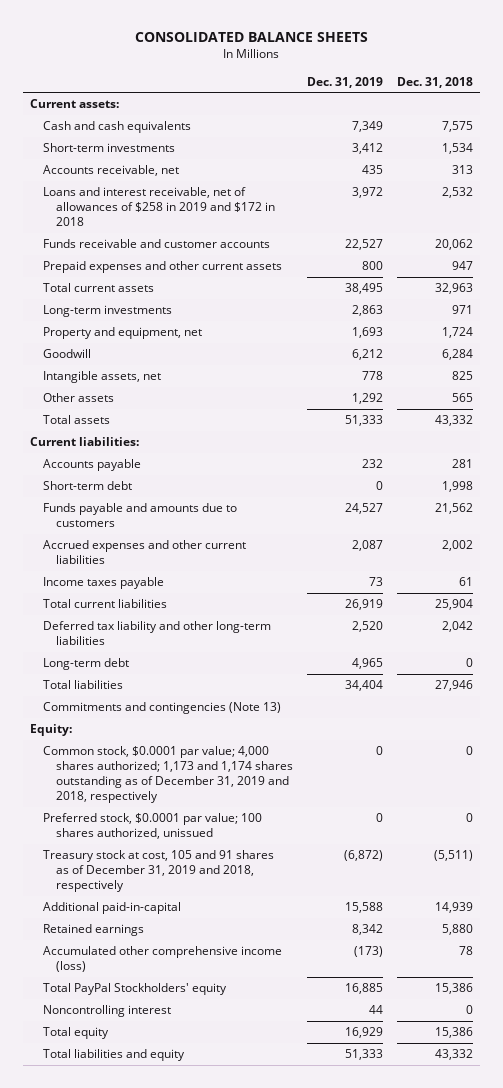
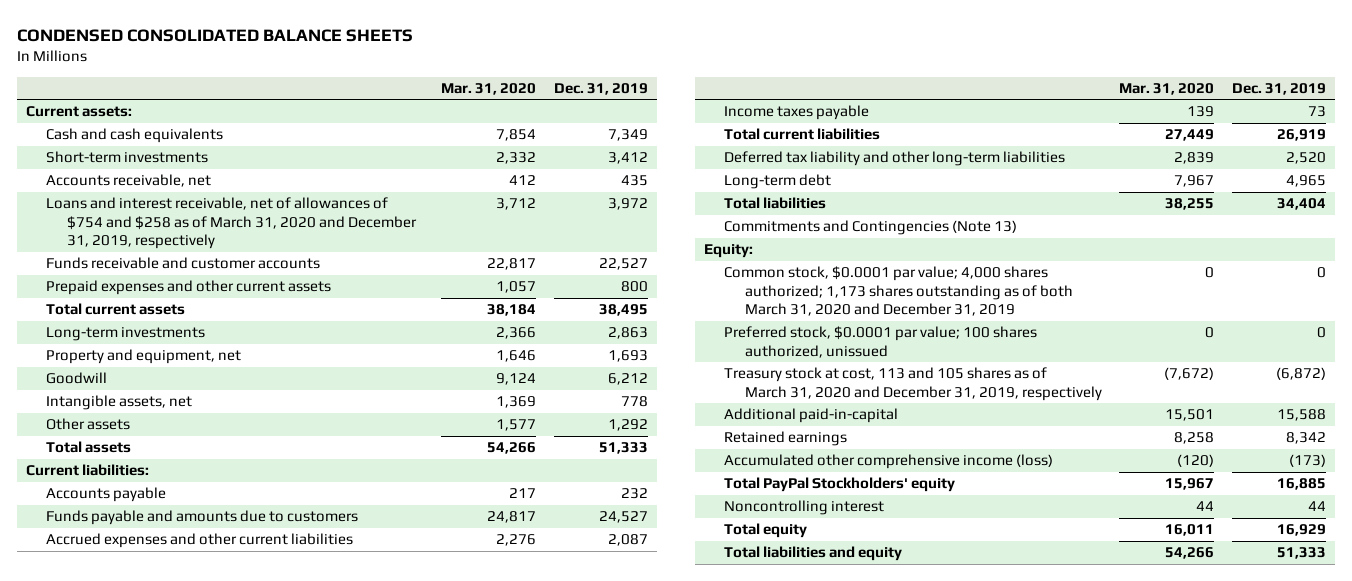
- CONSOLIDATED BALANCE SHEETS
+ CONDENSED CONSOLIDATED BALANCE SHEETS
- | Dec. 31, 2019 | Dec. 31, 2018
+ | Mar. 31, 2020 | Dec. 31, 2019
- Loans and interest receivable, net of allowances of $258 in 2019 and $172 in 2018 | 3,972 | 2,532
+ Loans and interest receivable, net of allowances of $754 and $258 as of March 31, 2020 and December 31, 2019, respectively | 3,712 | 3,972
- Short-term debt | 0 | 1,998
- Commitments and contingencies (Note 13)
+ Commitments and Contingencies (Note 13)
- Common stock, $0.0001 par value; 4,000 shares authorized; 1,173 and 1,174 shares outstanding as of December 31, 2019 and 2018, respectively | 0 | 0
+ Common stock, $0.0001 par value; 4,000 shares authorized; 1,173 shares outstanding as of both March 31, 2020 and December 31, 2019 | 0 | 0
- Treasury stock at cost, 105 and 91 shares as of December 31, 2019 and 2018, respectively | (6,872) | (5,511)
+ Treasury stock at cost, 113 and 105 shares as of March 31, 2020 and December 31, 2019, respectively | (7,672) | (6,872)

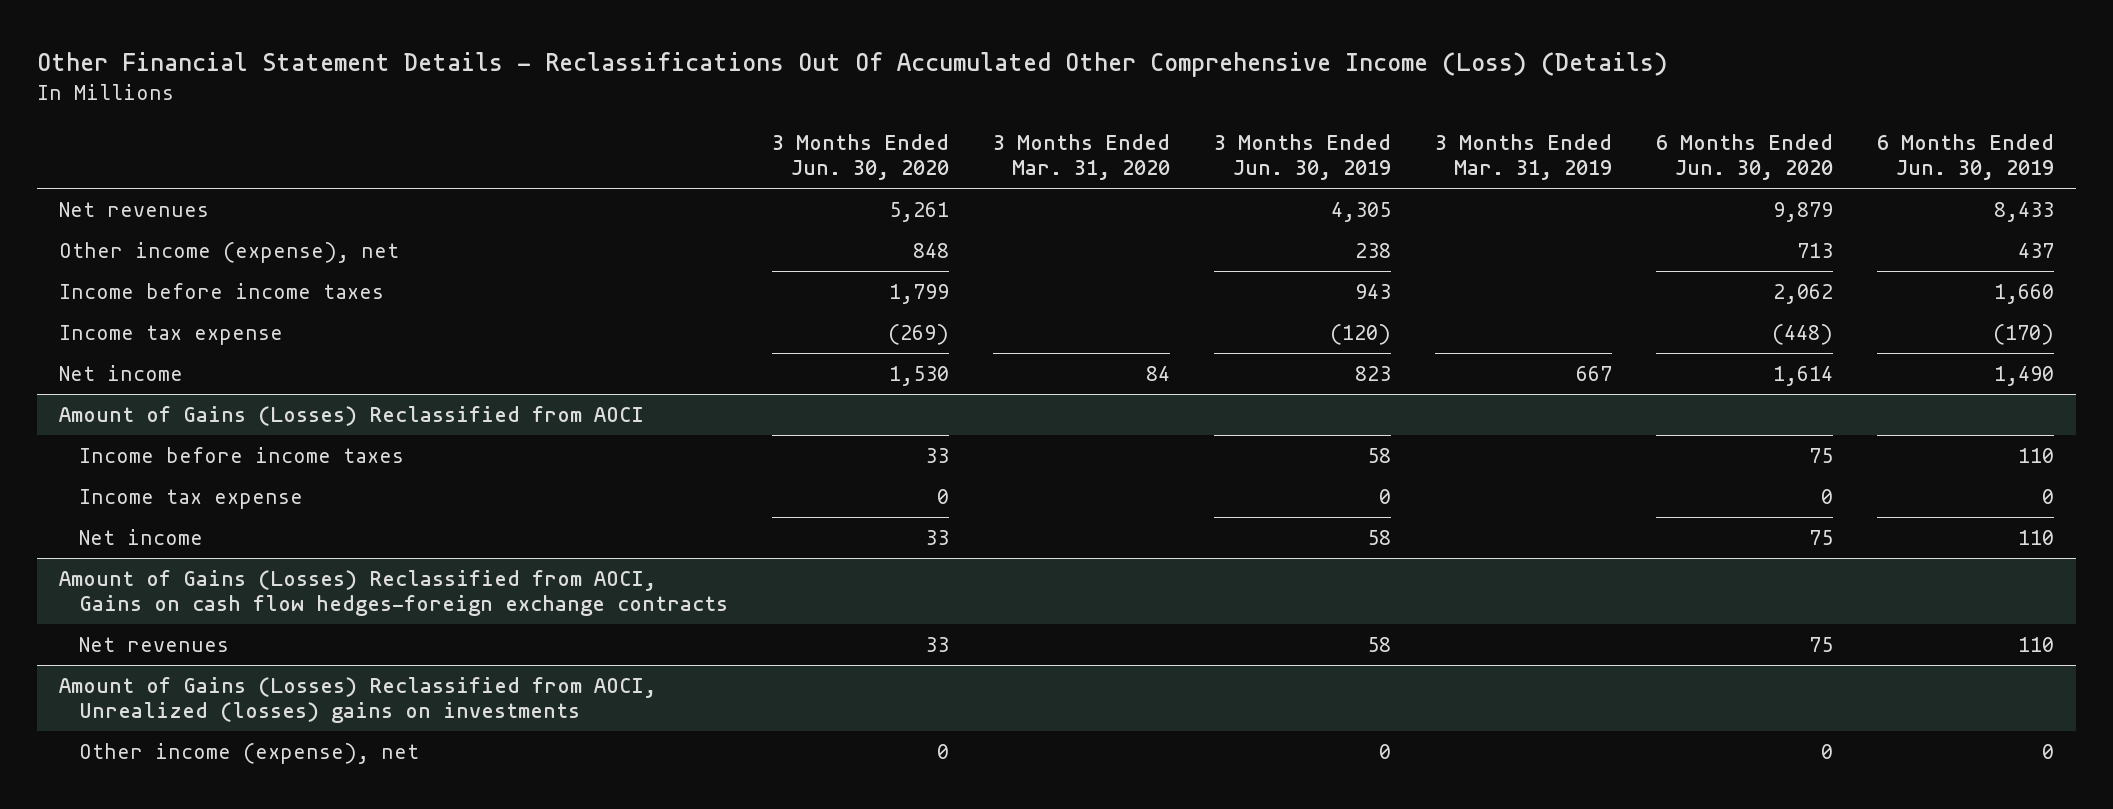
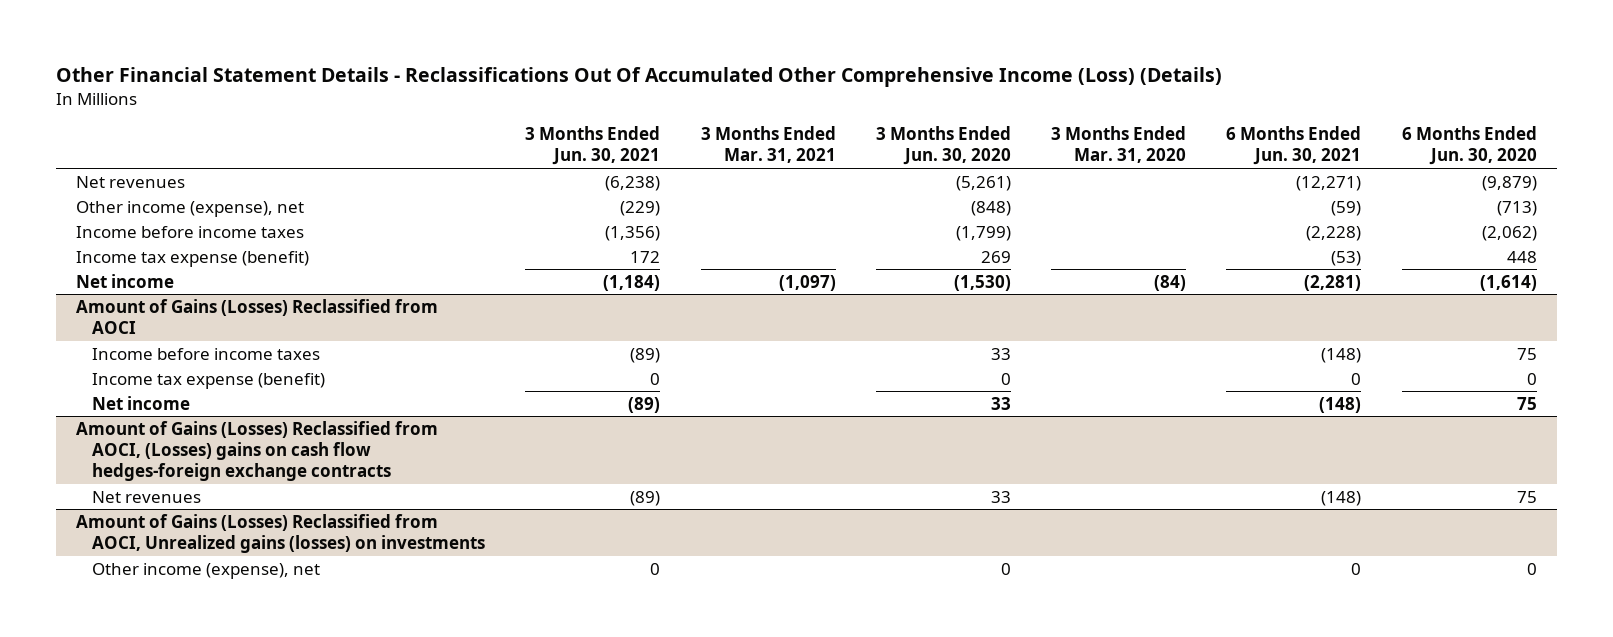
- | 3 Months Ended Jun. 30, 2020 | 3 Months Ended Mar. 31, 2020 | 3 Months Ended Jun. 30, 2019 | 3 Months Ended Mar. 31, 2019 | 6 Months Ended Jun. 30, 2020 | 6 Months Ended Jun. 30, 2019
+ | 3 Months Ended Jun. 30, 2021 | 3 Months Ended Mar. 31, 2021 | 3 Months Ended Jun. 30, 2020 | 3 Months Ended Mar. 31, 2020 | 6 Months Ended Jun. 30, 2021 | 6 Months Ended Jun. 30, 2020
- Net revenues | 5,261 | | 4,305 | | 9,879 | 8,433
- Other income (expense), net | 848 | | 238 | | 713 | 437
- Income before income taxes | 1,799 | | 943 | | 2,062 | 1,660
- Income tax expense | (269) | | (120) | | (448) | (170)
- Net income | 1,530 | 84 | 823 | 667 | 1,614 | 1,490
+ Net revenues | (6,238) | | (5,261) | | (12,271) | (9,879)
+ Other income (expense), net | (229) | | (848) | | (59) | (713)
+ Income before income taxes | (1,356) | | (1,799) | | (2,228) | (2,062)
+ Income tax expense (benefit) | 172 | | 269 | | (53) | 448
+ Net income | (1,184) | (1,097) | (1,530) | (84) | (2,281) | (1,614)
@ Amount of Gains (Losses) Reclassified from AOCI
- Income tax expense | 0 | | 0 | | 0 | 0
+ Income tax expense (benefit) | 0 | | 0 | | 0 | 0
- Amount of Gains (Losses) Reclassified from AOCI, Gains on cash flow hedges-foreign exchange contracts
+ Amount of Gains (Losses) Reclassified from AOCI, (Losses) gains on cash flow hedges-foreign exchange contracts
- Amount of Gains (Losses) Reclassified from AOCI, Unrealized (losses) gains on investments
+ Amount of Gains (Losses) Reclassified from AOCI, Unrealized gains (losses) on investments

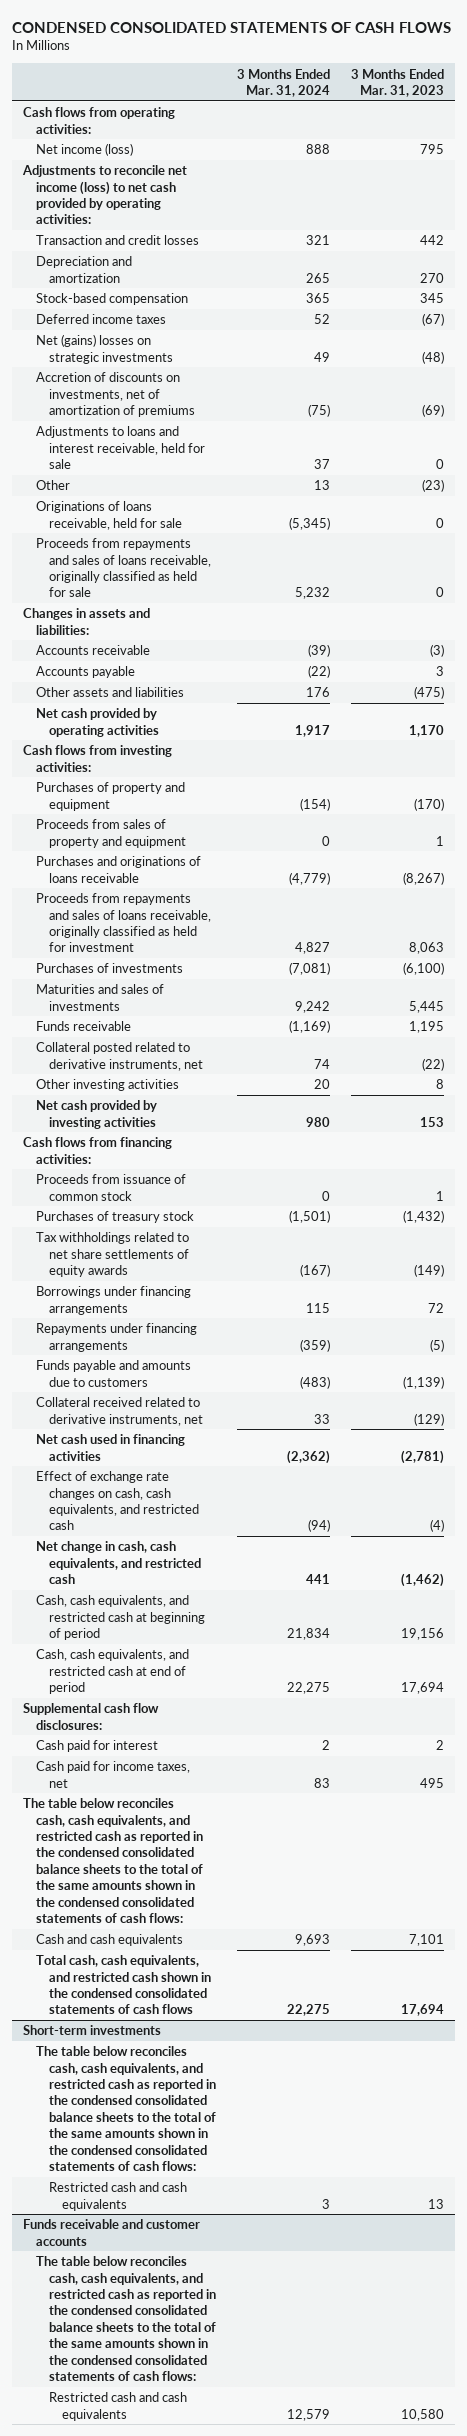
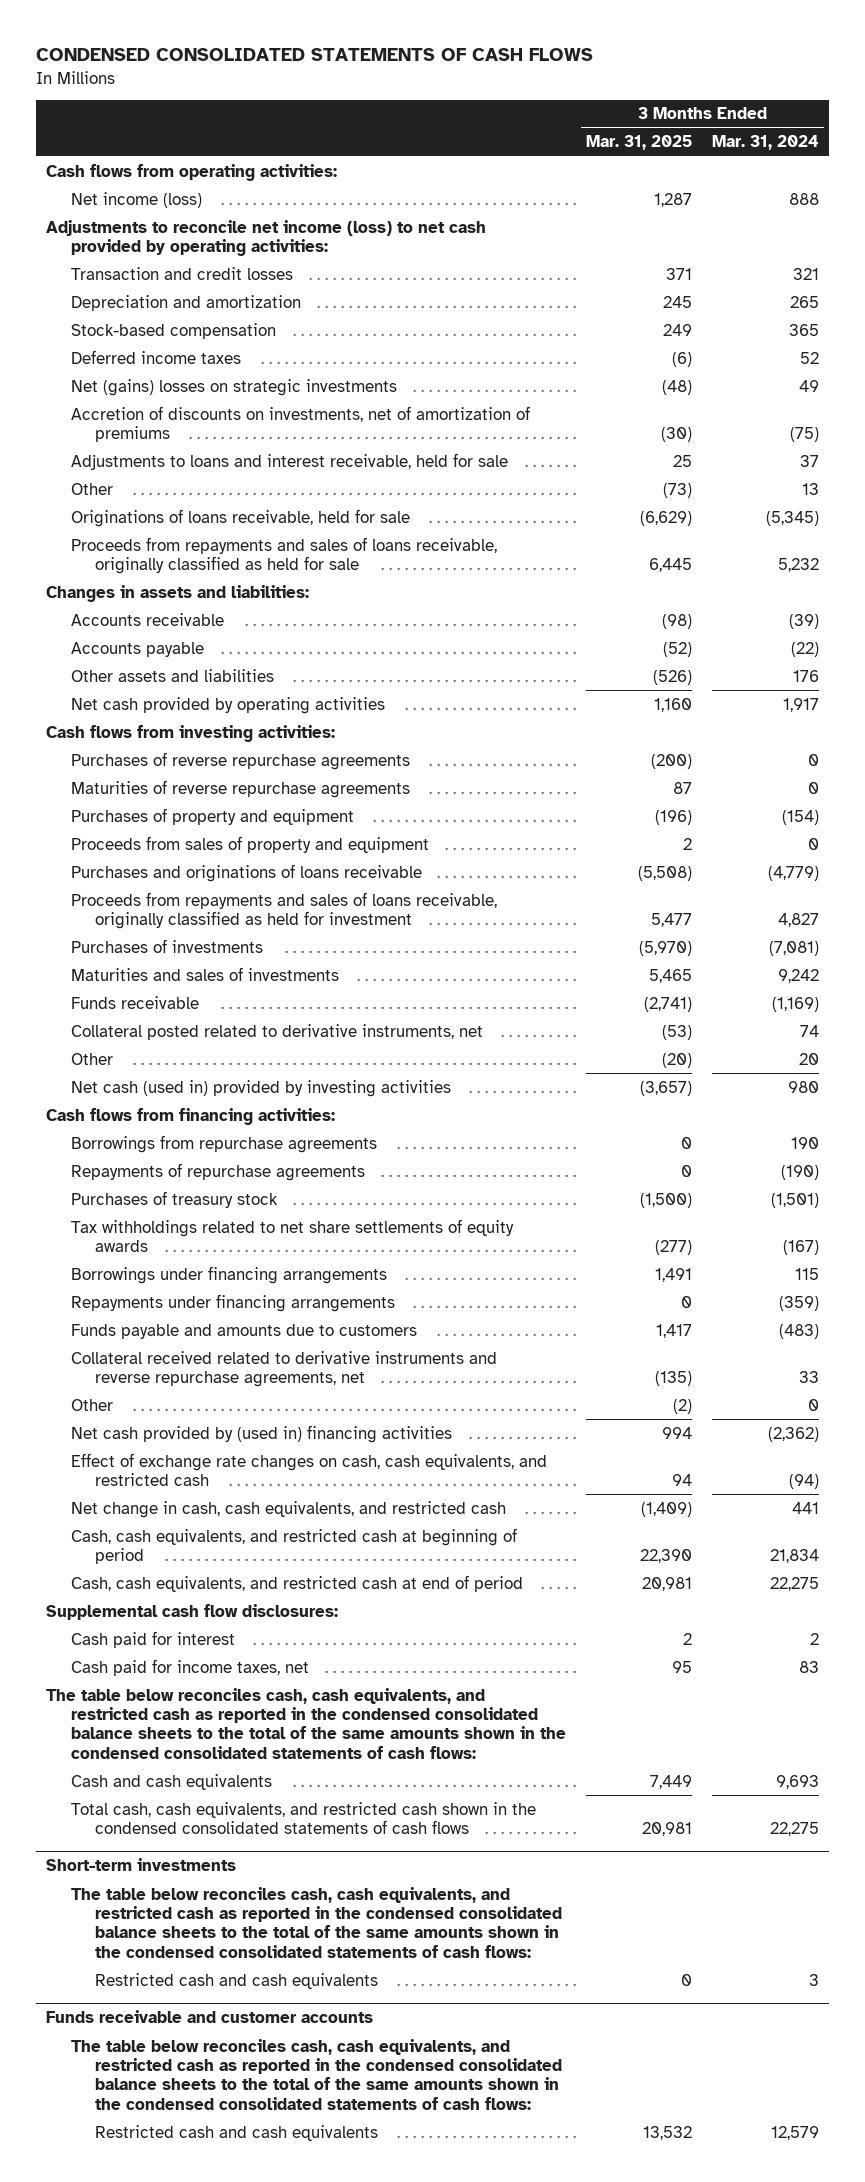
- | 3 Months Ended Mar. 31, 2024 | 3 Months Ended Mar. 31, 2023
+ | 3 Months Ended Mar. 31, 2025 | 3 Months Ended Mar. 31, 2024
+ Purchases of reverse repurchase agreements | (200) | 0
+ Maturities of reverse repurchase agreements | 87 | 0
- Other investing activities | 20 | 8
- Net cash provided by investing activities | 980 | 153
+ Other | (20) | 20
+ Net cash (used in) provided by investing activities | (3,657) | 980
- Proceeds from issuance of common stock | 0 | 1
+ Borrowings from repurchase agreements | 0 | 190
+ Repayments of repurchase agreements | 0 | (190)
- Collateral received related to derivative instruments, net | 33 | (129)
- Net cash used in financing activities | (2,362) | (2,781)
+ Collateral received related to derivative instruments and reverse repurchase agreements, net | (135) | 33
+ Other | (2) | 0
+ Net cash provided by (used in) financing activities | 994 | (2,362)

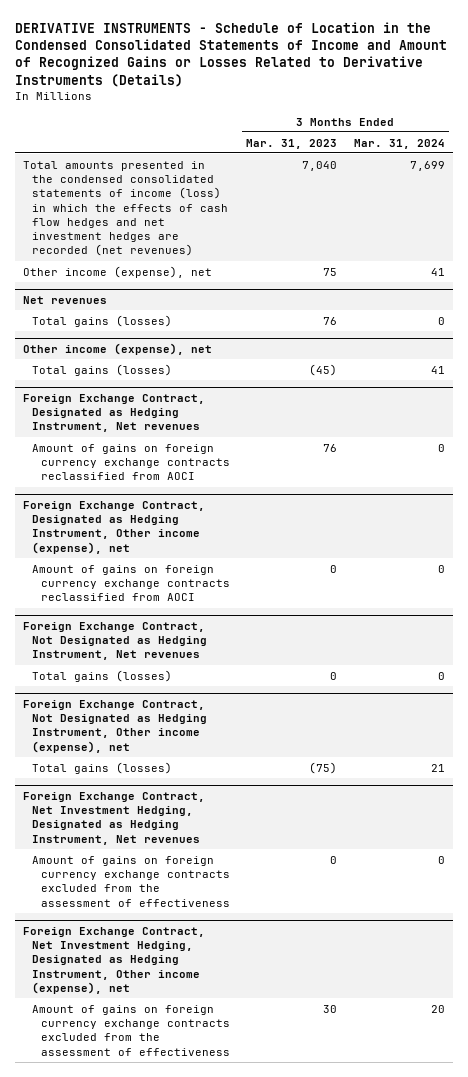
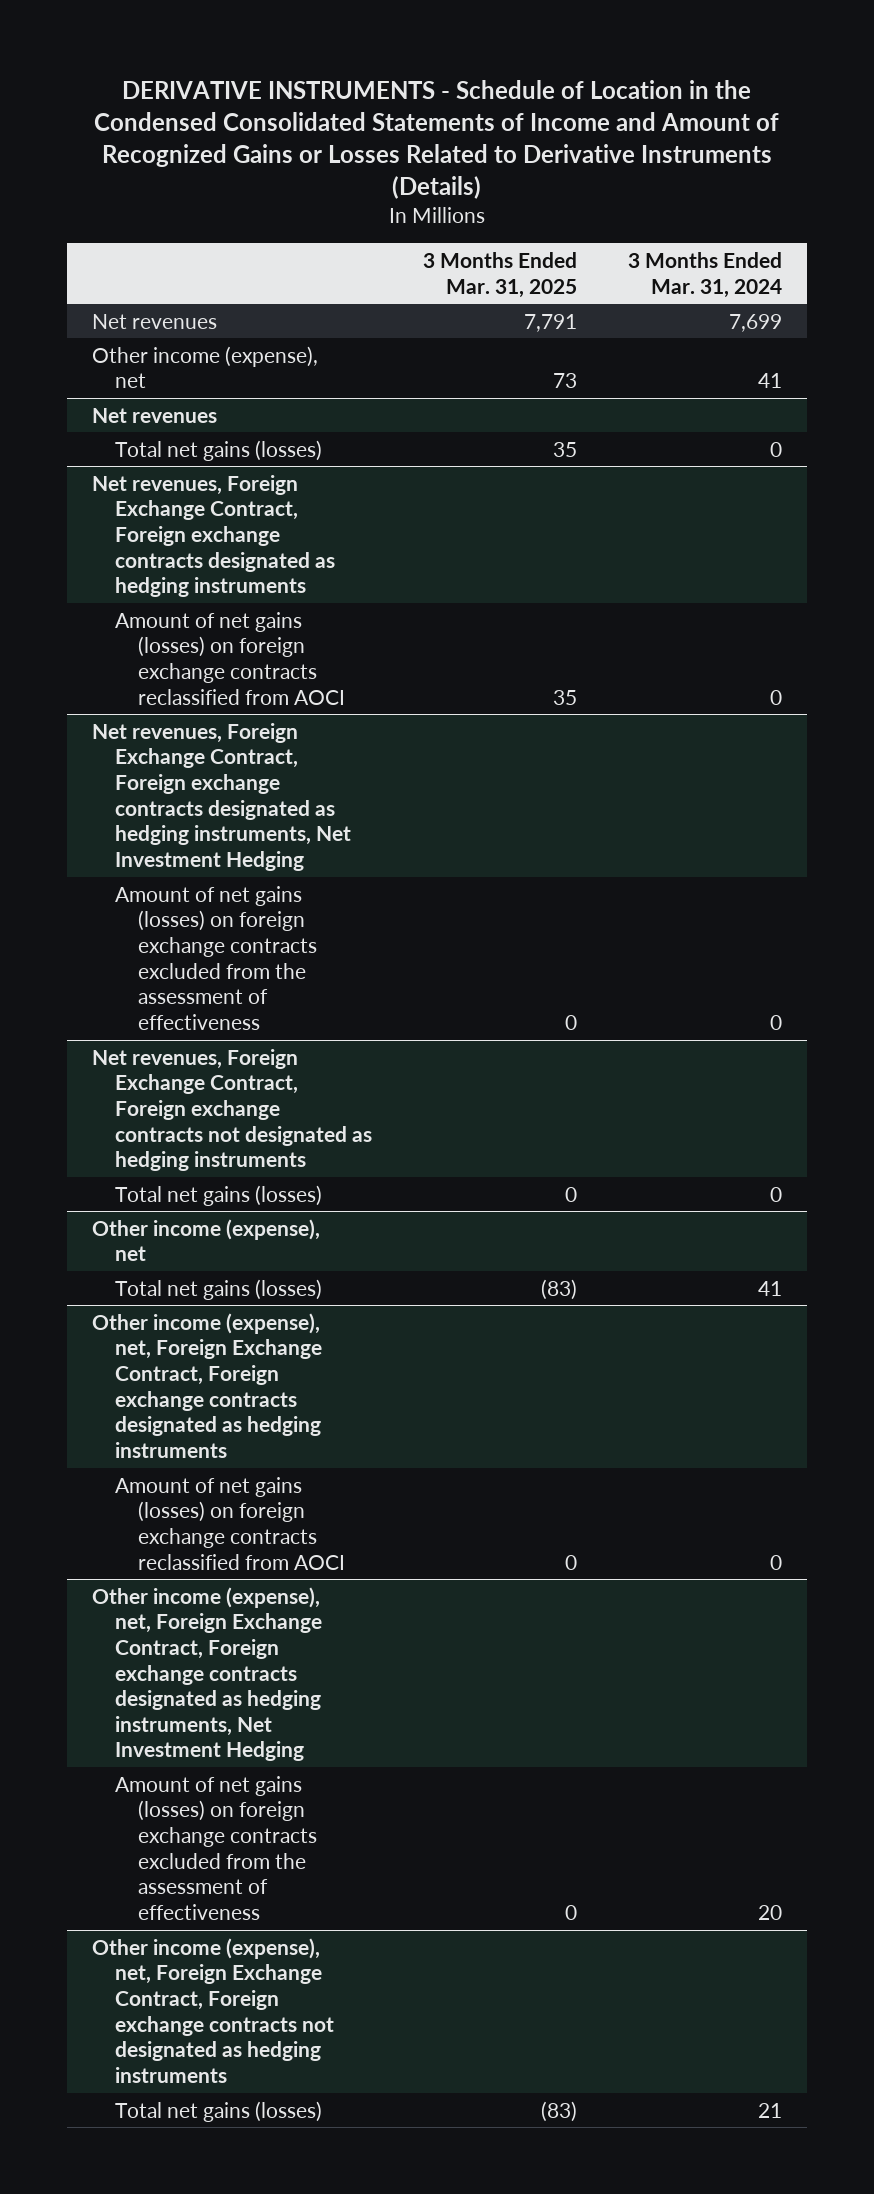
- | 3 Months Ended Mar. 31, 2023 | 3 Months Ended Mar. 31, 2024
+ | 3 Months Ended Mar. 31, 2025 | 3 Months Ended Mar. 31, 2024
- Total amounts presented in the condensed consolidated statements of income (loss) in which the effects of cash flow hedges and net investment hedges are recorded (net revenues) | 7,040 | 7,699
+ Net revenues | 7,791 | 7,699
@ Net revenues
- Total gains (losses) | 76 | 0
+ Total net gains (losses) | 35 | 0
+ Net revenues, Foreign Exchange Contract, Foreign exchange contracts designated as hedging instruments
+ Amount of net gains (losses) on foreign exchange contracts reclassified from AOCI | 35 | 0
+ Net revenues, Foreign Exchange Contract, Foreign exchange contracts designated as hedging instruments, Net Investment Hedging
+ Amount of net gains (losses) on foreign exchange contracts excluded from the assessment of effectiveness | 0 | 0
+ Net revenues, Foreign Exchange Contract, Foreign exchange contracts not designated as hedging instruments
+ Total net gains (losses) | 0 | 0
@ Other income (expense), net
- Total gains (losses) | (45) | 41
- Foreign Exchange Contract, Designated as Hedging Instrument, Net revenues
- Amount of gains on foreign currency exchange contracts reclassified from AOCI | 76 | 0
- Foreign Exchange Contract, Designated as Hedging Instrument, Other income (expense), net
- Amount of gains on foreign currency exchange contracts reclassified from AOCI | 0 | 0
- Foreign Exchange Contract, Not Designated as Hedging Instrument, Net revenues
- Total gains (losses) | 0 | 0
- Foreign Exchange Contract, Not Designated as Hedging Instrument, Other income (expense), net
- Total gains (losses) | (75) | 21
- Foreign Exchange Contract, Net Investment Hedging, Designated as Hedging Instrument, Net revenues
- Amount of gains on foreign currency exchange contracts excluded from the assessment of effectiveness | 0 | 0
- Foreign Exchange Contract, Net Investment Hedging, Designated as Hedging Instrument, Other income (expense), net
- Amount of gains on foreign currency exchange contracts excluded from the assessment of effectiveness | 30 | 20
@ Other income (expense), net
+ Total net gains (losses) | (83) | 41
+ Other income (expense), net, Foreign Exchange Contract, Foreign exchange contracts designated as hedging instruments
+ Amount of net gains (losses) on foreign exchange contracts reclassified from AOCI | 0 | 0
+ Other income (expense), net, Foreign Exchange Contract, Foreign exchange contracts designated as hedging instruments, Net Investment Hedging
+ Amount of net gains (losses) on foreign exchange contracts excluded from the assessment of effectiveness | 0 | 20
+ Other income (expense), net, Foreign Exchange Contract, Foreign exchange contracts not designated as hedging instruments
+ Total net gains (losses) | (83) | 21

